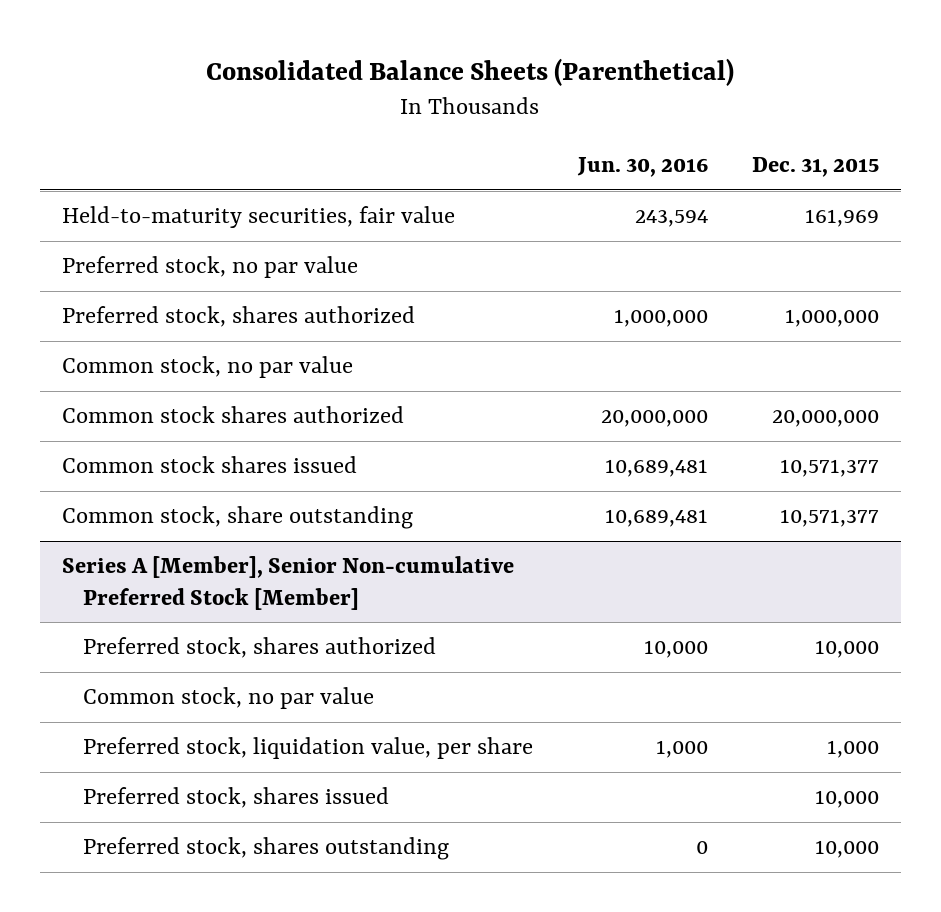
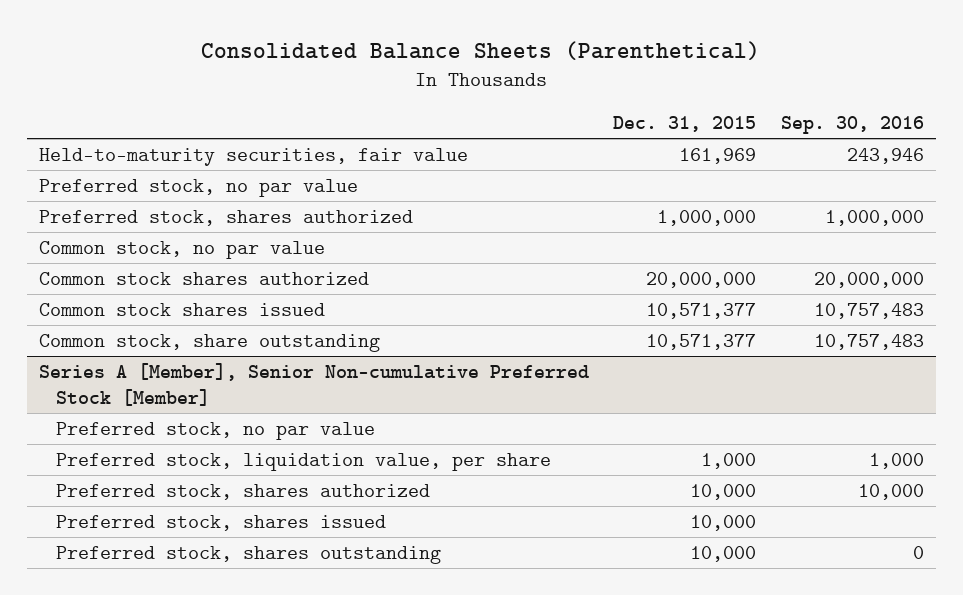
- | Jun. 30, 2016 | Dec. 31, 2015
+ | Dec. 31, 2015 | Sep. 30, 2016
@ Series A [Member], Senior Non-cumulative Preferred Stock [Member]
- Common stock, no par value
+ Preferred stock, no par value
moved down: Preferred stock, shares authorized | 10,000 | 10,000

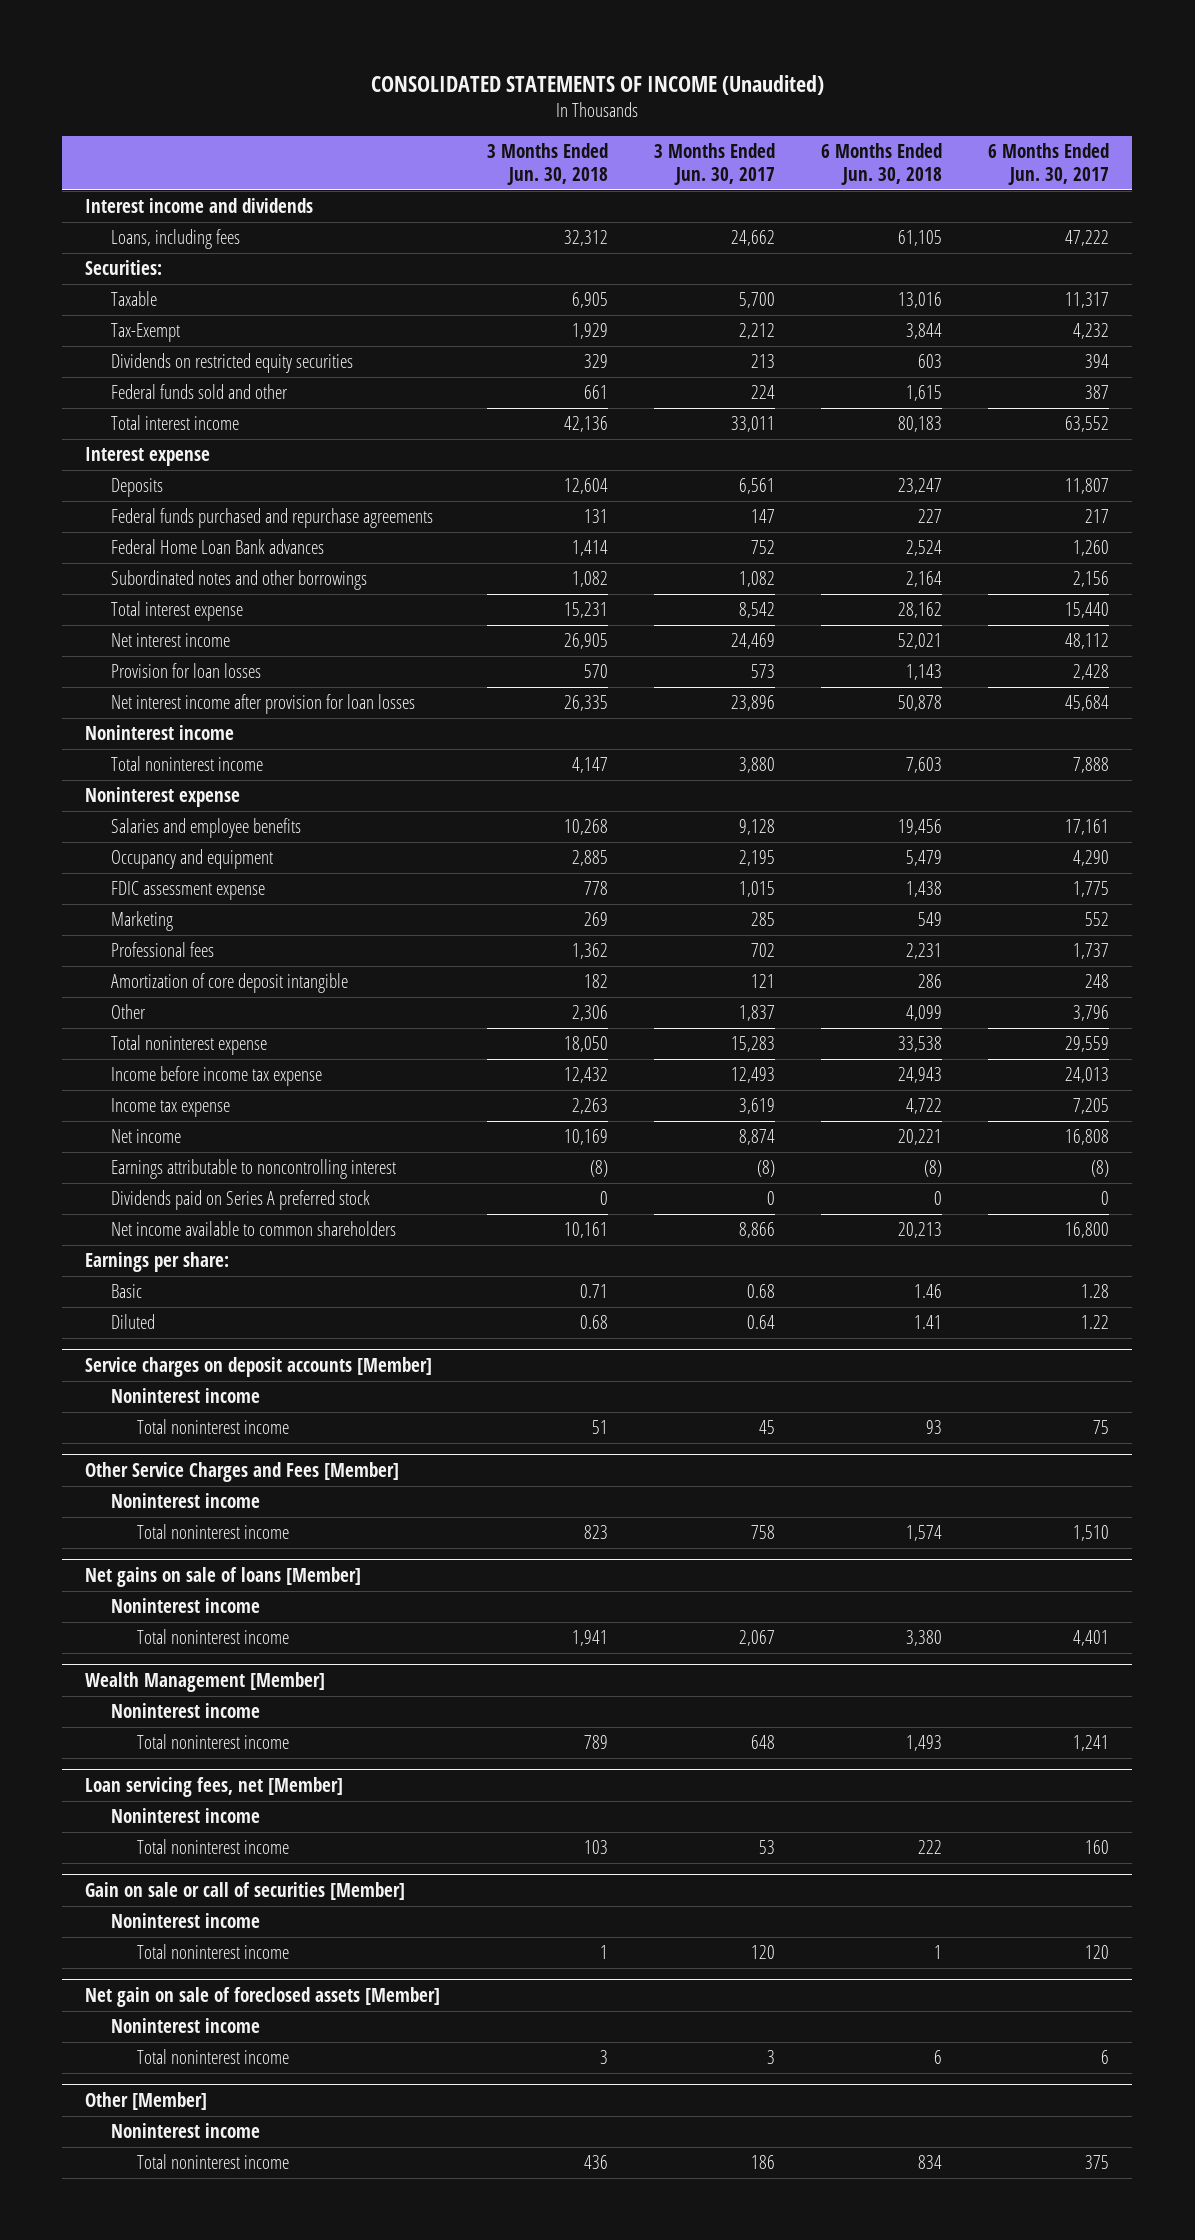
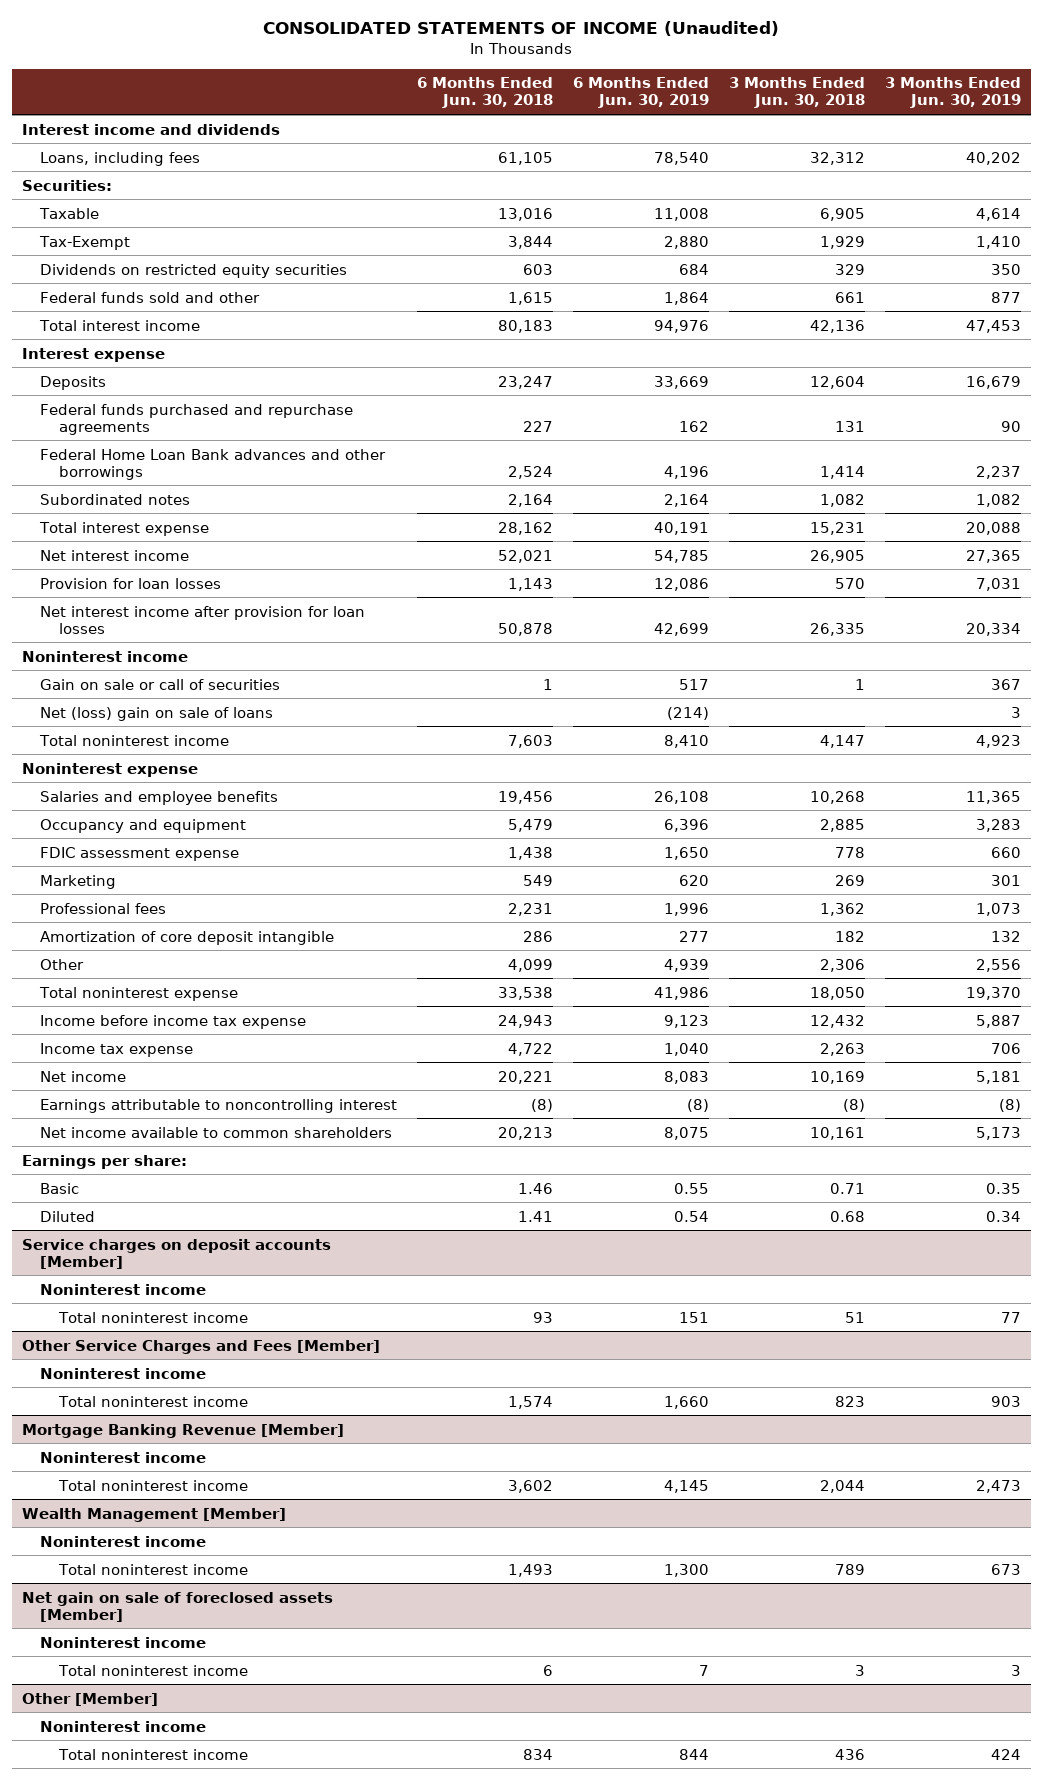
- | 3 Months Ended Jun. 30, 2018 | 3 Months Ended Jun. 30, 2017 | 6 Months Ended Jun. 30, 2018 | 6 Months Ended Jun. 30, 2017
+ | 6 Months Ended Jun. 30, 2018 | 6 Months Ended Jun. 30, 2019 | 3 Months Ended Jun. 30, 2018 | 3 Months Ended Jun. 30, 2019
- Federal Home Loan Bank advances | 1,414 | 752 | 2,524 | 1,260
- Subordinated notes and other borrowings | 1,082 | 1,082 | 2,164 | 2,156
+ Federal Home Loan Bank advances and other borrowings | 2,524 | 4,196 | 1,414 | 2,237
+ Subordinated notes | 2,164 | 2,164 | 1,082 | 1,082
+ Gain on sale or call of securities | 1 | 517 | 1 | 367
+ Net (loss) gain on sale of loans | | (214) | | 3
- Dividends paid on Series A preferred stock | 0 | 0 | 0 | 0
- Net gains on sale of loans [Member]
+ Mortgage Banking Revenue [Member]
- Total noninterest income | 1,941 | 2,067 | 3,380 | 4,401
+ Total noninterest income | 3,602 | 4,145 | 2,044 | 2,473
- Loan servicing fees, net [Member]
- Noninterest income
- Total noninterest income | 103 | 53 | 222 | 160
- Gain on sale or call of securities [Member]
- Noninterest income
- Total noninterest income | 1 | 120 | 1 | 120

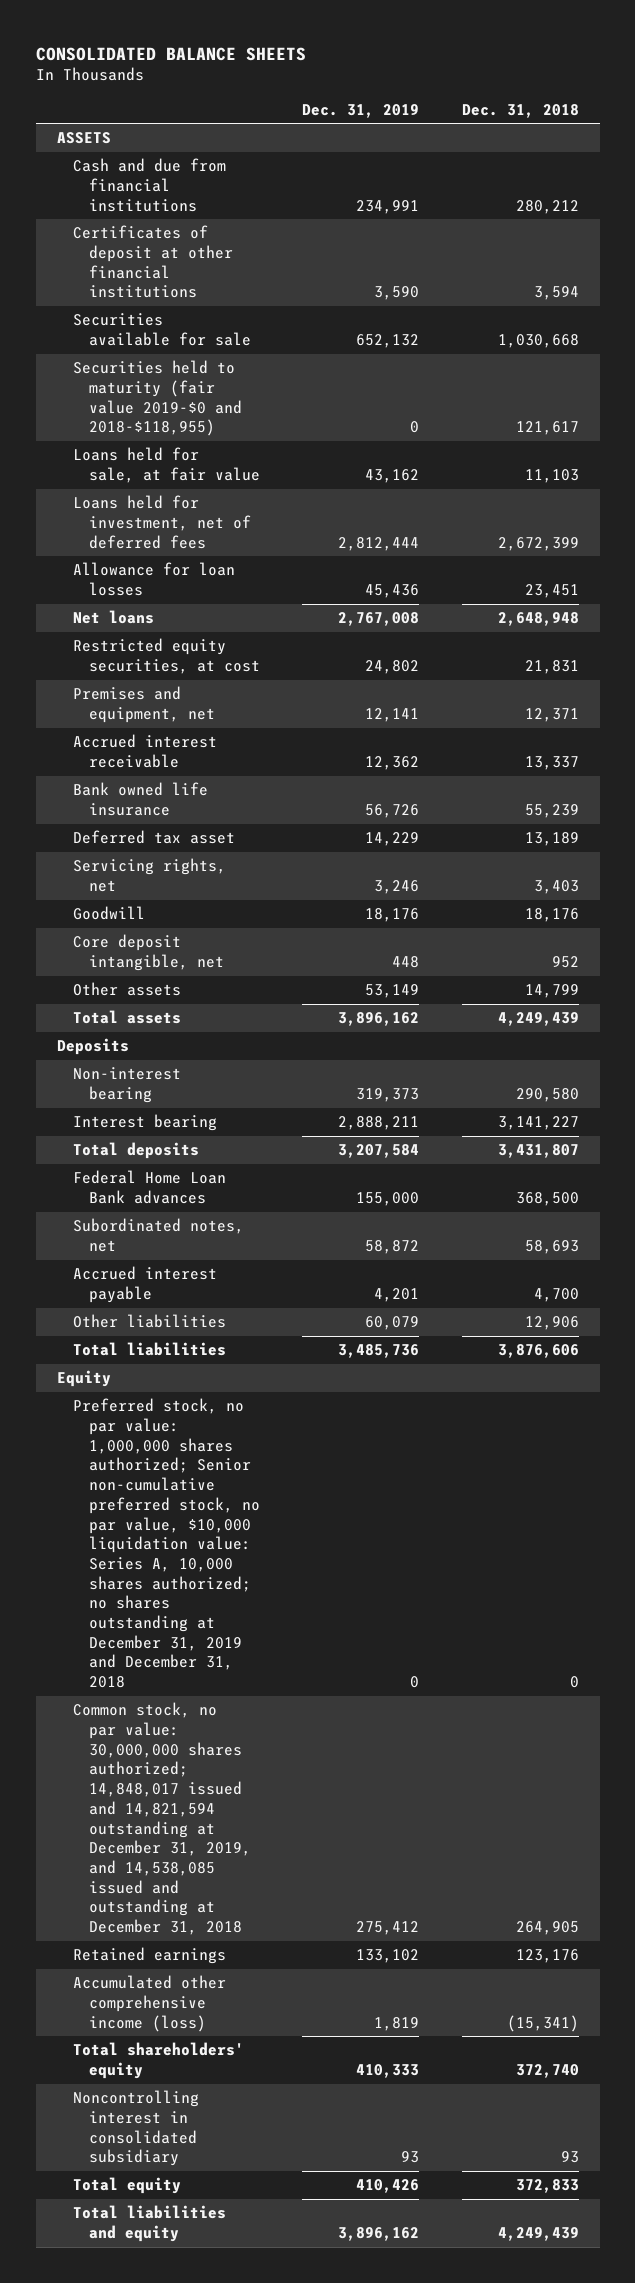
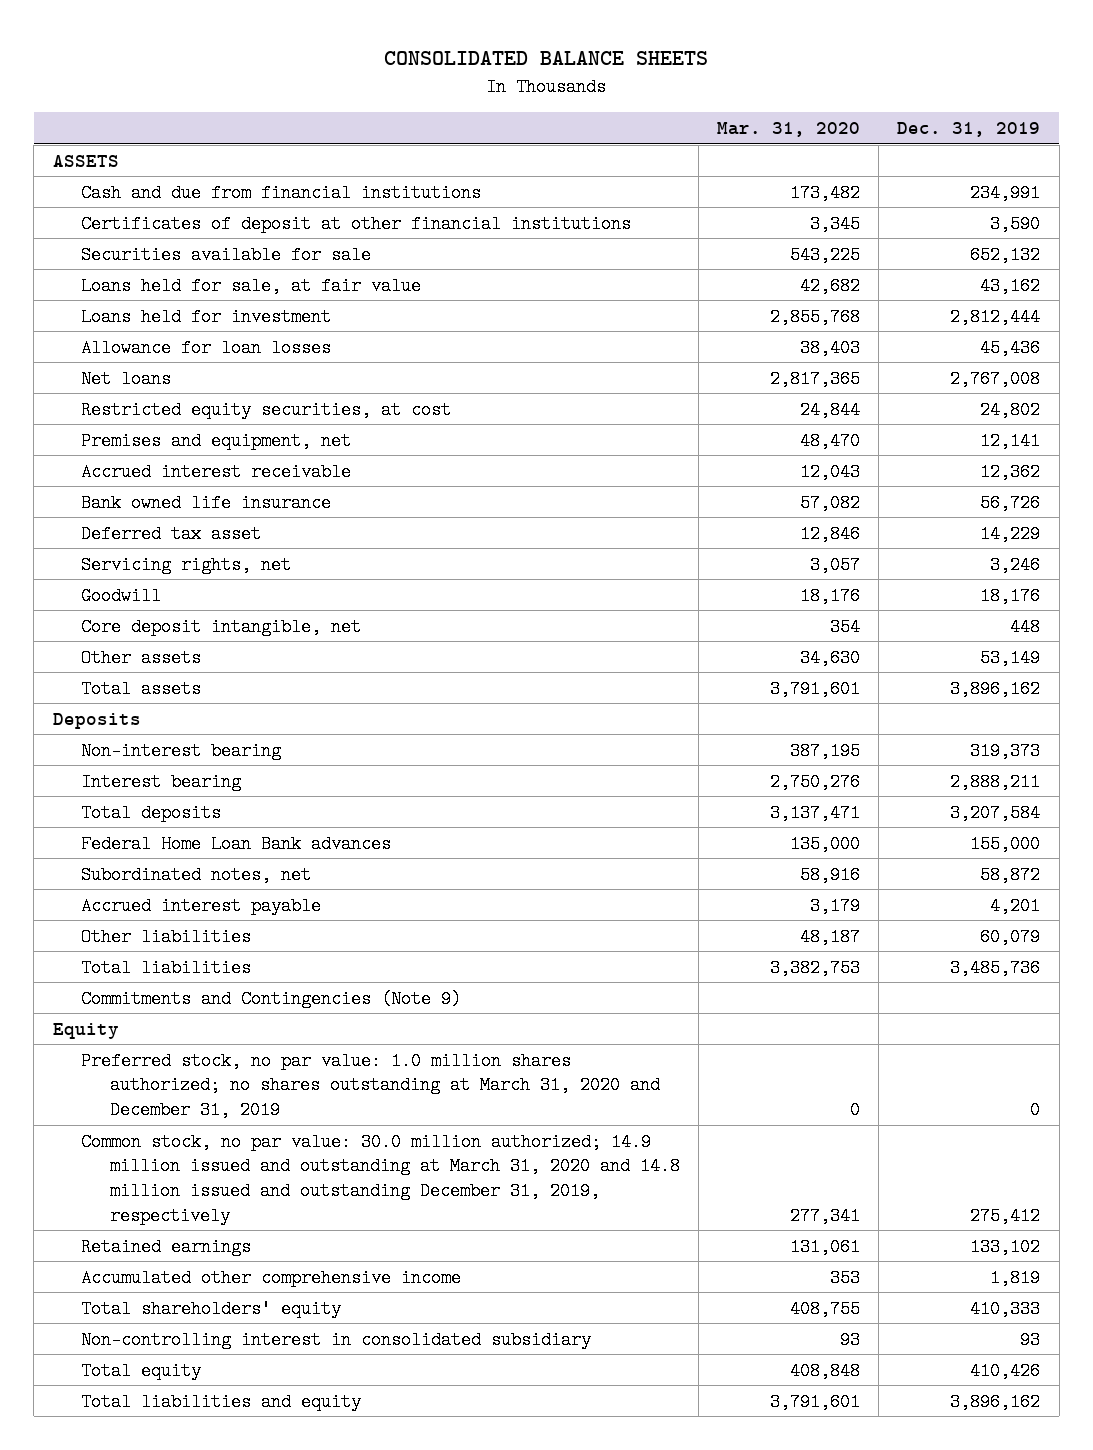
- | Dec. 31, 2019 | Dec. 31, 2018
+ | Mar. 31, 2020 | Dec. 31, 2019
- Securities held to maturity (fair value 2019-$0 and 2018-$118,955) | 0 | 121,617
- Loans held for investment, net of deferred fees | 2,812,444 | 2,672,399
+ Loans held for investment | 2,855,768 | 2,812,444
+ Commitments and Contingencies (Note 9)
- Preferred stock, no par value: 1,000,000 shares authorized; Senior non-cumulative preferred stock, no par value, $10,000 liquidation value: Series A, 10,000 shares authorized; no shares outstanding at December 31, 2019 and December 31, 2018 | 0 | 0
- Common stock, no par value: 30,000,000 shares authorized; 14,848,017 issued and 14,821,594 outstanding at December 31, 2019, and 14,538,085 issued and outstanding at December 31, 2018 | 275,412 | 264,905
+ Preferred stock, no par value: 1.0 million shares authorized; no shares outstanding at March 31, 2020 and December 31, 2019 | 0 | 0
+ Common stock, no par value: 30.0 million authorized; 14.9 million issued and outstanding at March 31, 2020 and 14.8 million issued and outstanding December 31, 2019, respectively | 277,341 | 275,412
- Accumulated other comprehensive income (loss) | 1,819 | (15,341)
+ Accumulated other comprehensive income | 353 | 1,819
- Noncontrolling interest in consolidated subsidiary | 93 | 93
+ Non-controlling interest in consolidated subsidiary | 93 | 93

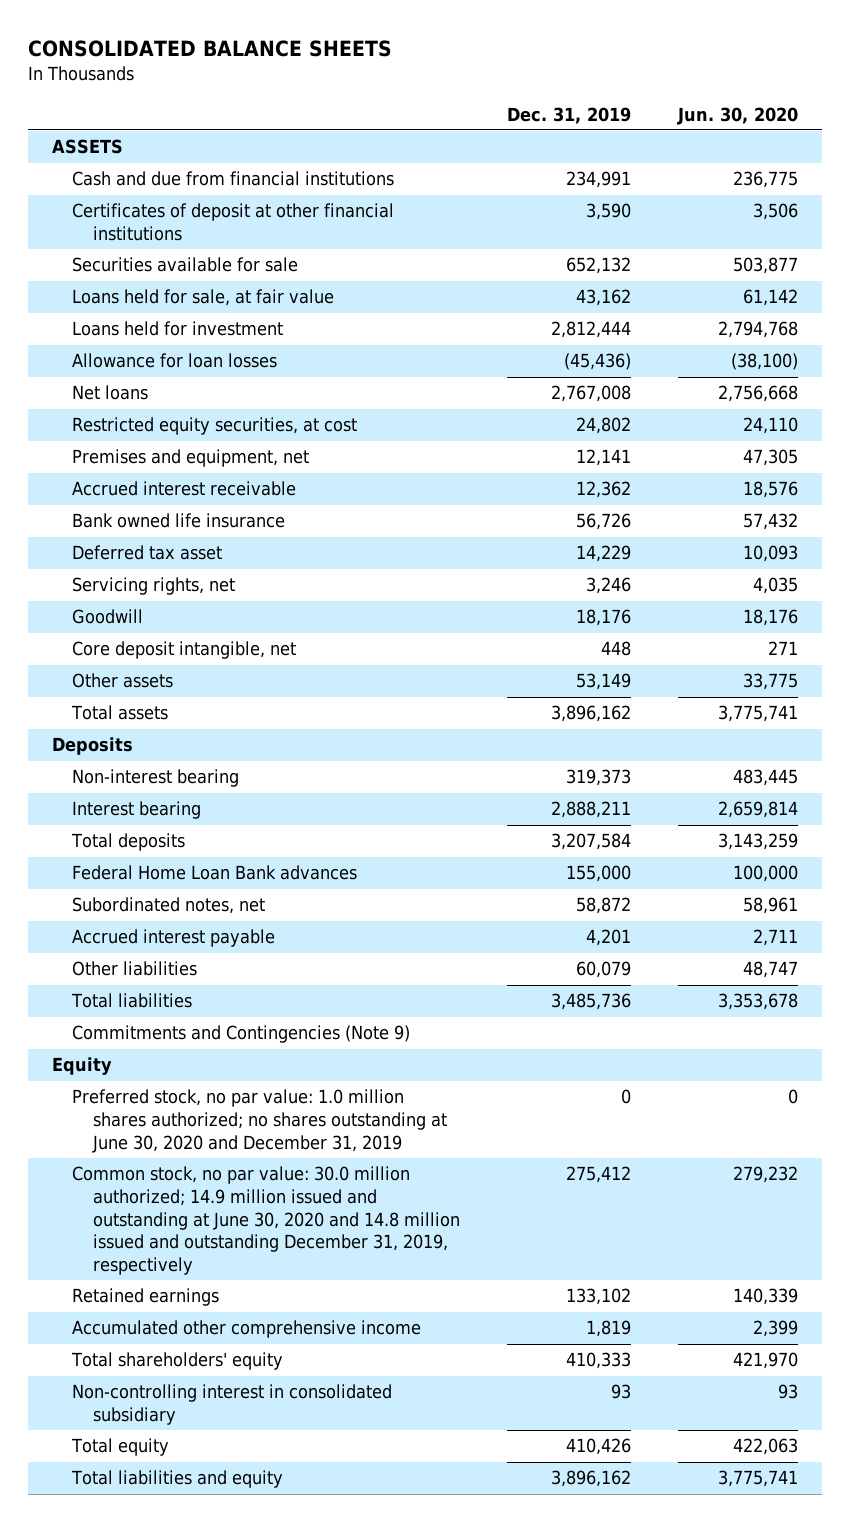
- | Mar. 31, 2020 | Dec. 31, 2019
+ | Dec. 31, 2019 | Jun. 30, 2020
- Allowance for loan losses | 38,403 | 45,436
+ Allowance for loan losses | (45,436) | (38,100)
- Preferred stock, no par value: 1.0 million shares authorized; no shares outstanding at March 31, 2020 and December 31, 2019 | 0 | 0
- Common stock, no par value: 30.0 million authorized; 14.9 million issued and outstanding at March 31, 2020 and 14.8 million issued and outstanding December 31, 2019, respectively | 277,341 | 275,412
+ Preferred stock, no par value: 1.0 million shares authorized; no shares outstanding at June 30, 2020 and December 31, 2019 | 0 | 0
+ Common stock, no par value: 30.0 million authorized; 14.9 million issued and outstanding at June 30, 2020 and 14.8 million issued and outstanding December 31, 2019, respectively | 275,412 | 279,232

